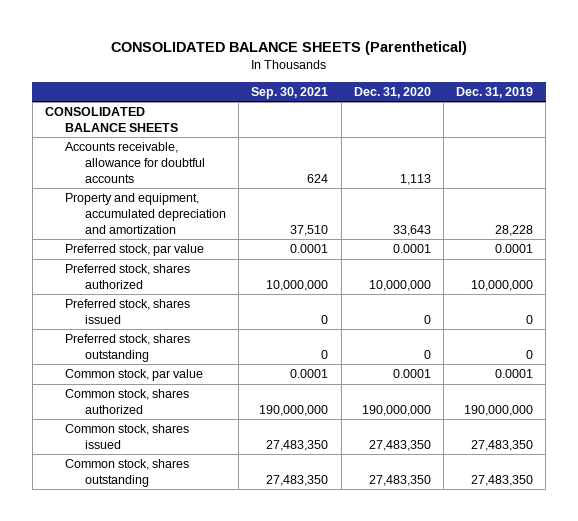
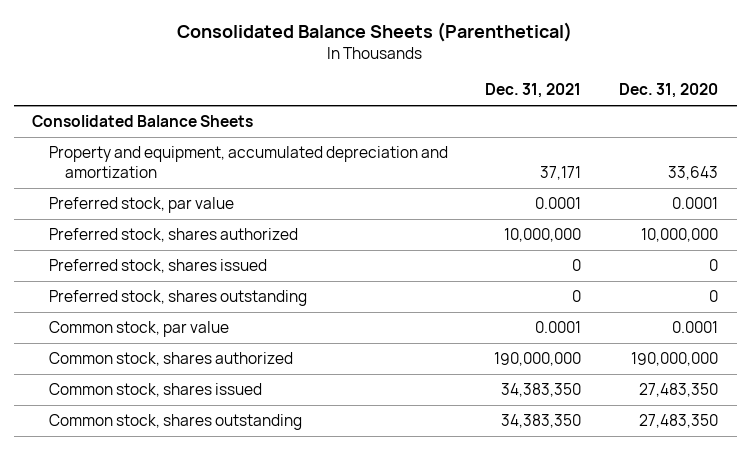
- CONSOLIDATED BALANCE SHEETS (Parenthetical)
+ Consolidated Balance Sheets (Parenthetical)
- | Sep. 30, 2021 | Dec. 31, 2020 | Dec. 31, 2019
+ | Dec. 31, 2021 | Dec. 31, 2020
- CONSOLIDATED BALANCE SHEETS
- Accounts receivable, allowance for doubtful accounts | 624 | 1,113 |
+ Consolidated Balance Sheets

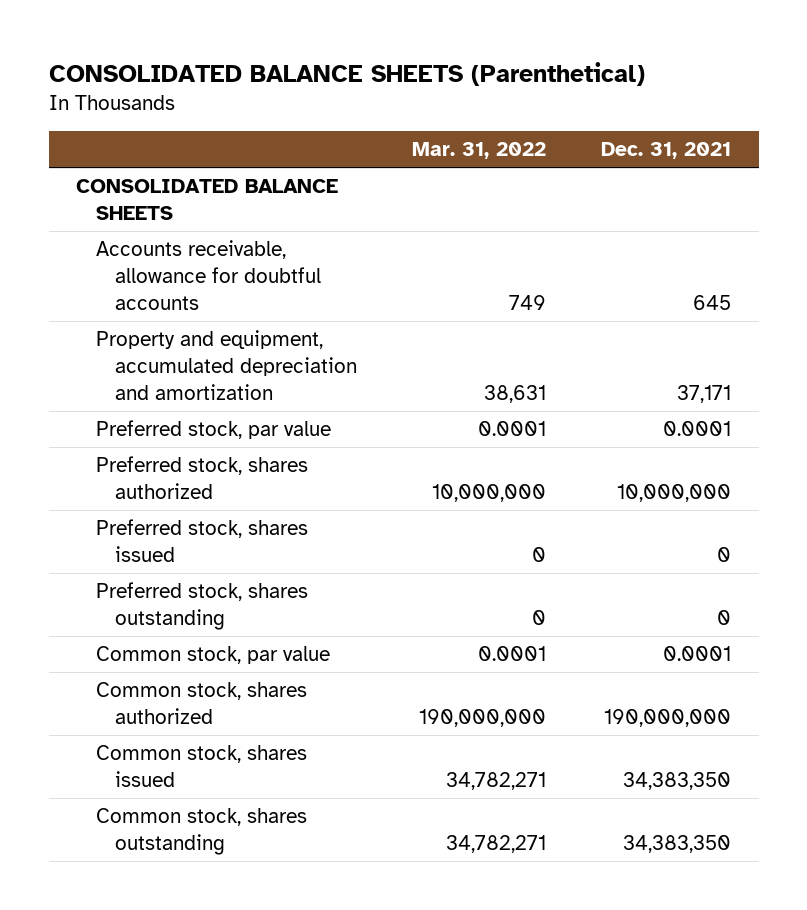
- Consolidated Balance Sheets (Parenthetical)
+ CONSOLIDATED BALANCE SHEETS (Parenthetical)
- | Dec. 31, 2021 | Dec. 31, 2020
+ | Mar. 31, 2022 | Dec. 31, 2021
- Consolidated Balance Sheets
+ CONSOLIDATED BALANCE SHEETS
+ Accounts receivable, allowance for doubtful accounts | 749 | 645

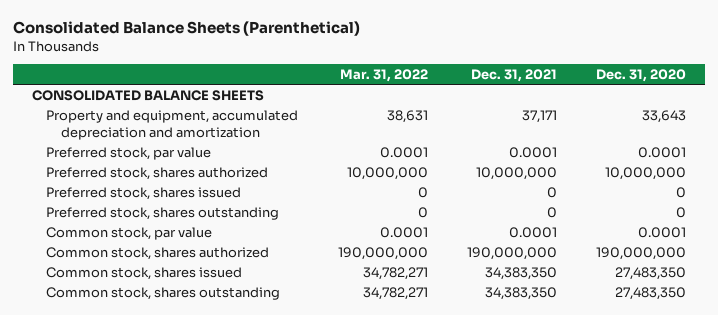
- CONSOLIDATED BALANCE SHEETS (Parenthetical)
+ Consolidated Balance Sheets (Parenthetical)
- | Mar. 31, 2022 | Dec. 31, 2021
+ | Mar. 31, 2022 | Dec. 31, 2021 | Dec. 31, 2020
- Accounts receivable, allowance for doubtful accounts | 749 | 645

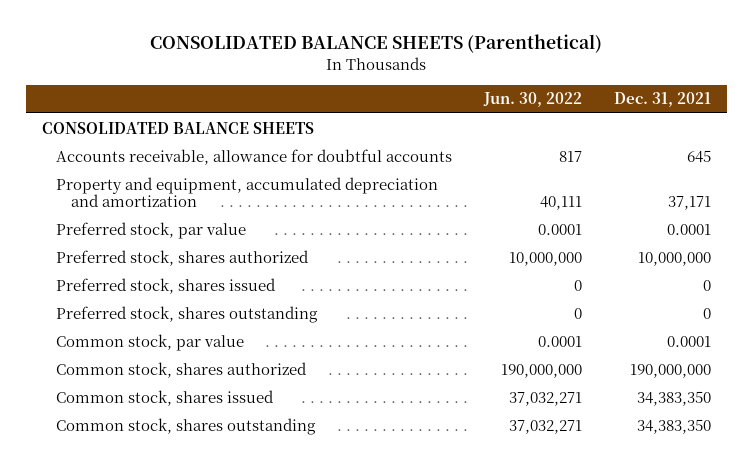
- Consolidated Balance Sheets (Parenthetical)
+ CONSOLIDATED BALANCE SHEETS (Parenthetical)
- | Mar. 31, 2022 | Dec. 31, 2021 | Dec. 31, 2020
+ | Jun. 30, 2022 | Dec. 31, 2021
+ Accounts receivable, allowance for doubtful accounts | 817 | 645

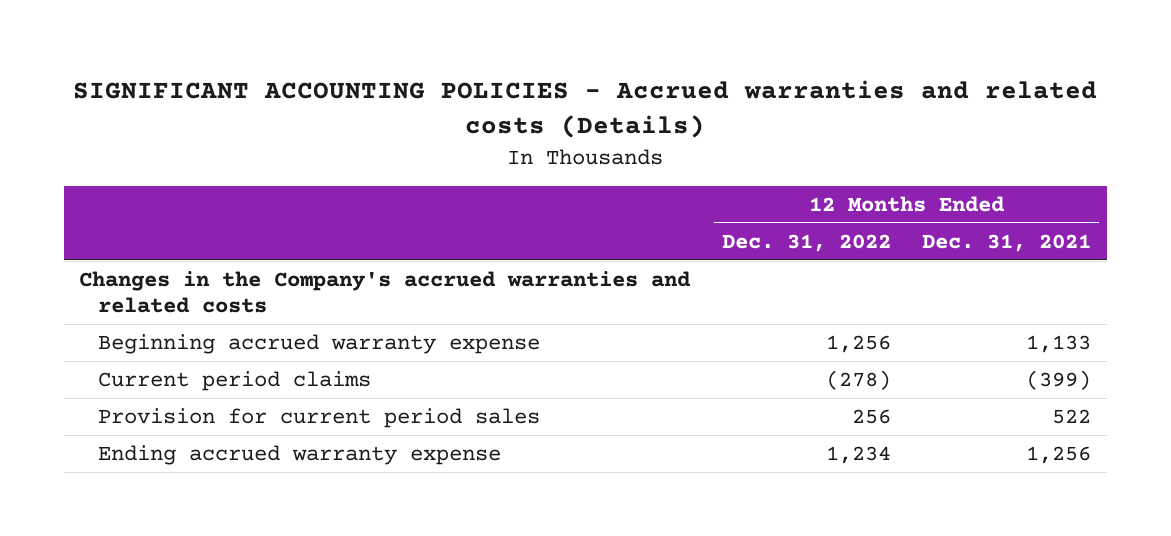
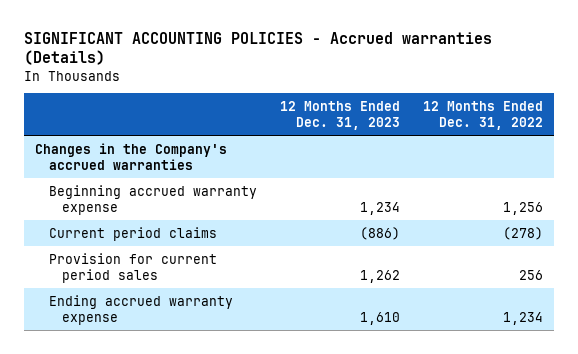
- SIGNIFICANT ACCOUNTING POLICIES - Accrued warranties and related costs (Details)
+ SIGNIFICANT ACCOUNTING POLICIES - Accrued warranties (Details)
- | 12 Months Ended Dec. 31, 2022 | 12 Months Ended Dec. 31, 2021
+ | 12 Months Ended Dec. 31, 2023 | 12 Months Ended Dec. 31, 2022
- Changes in the Company's accrued warranties and related costs
+ Changes in the Company's accrued warranties

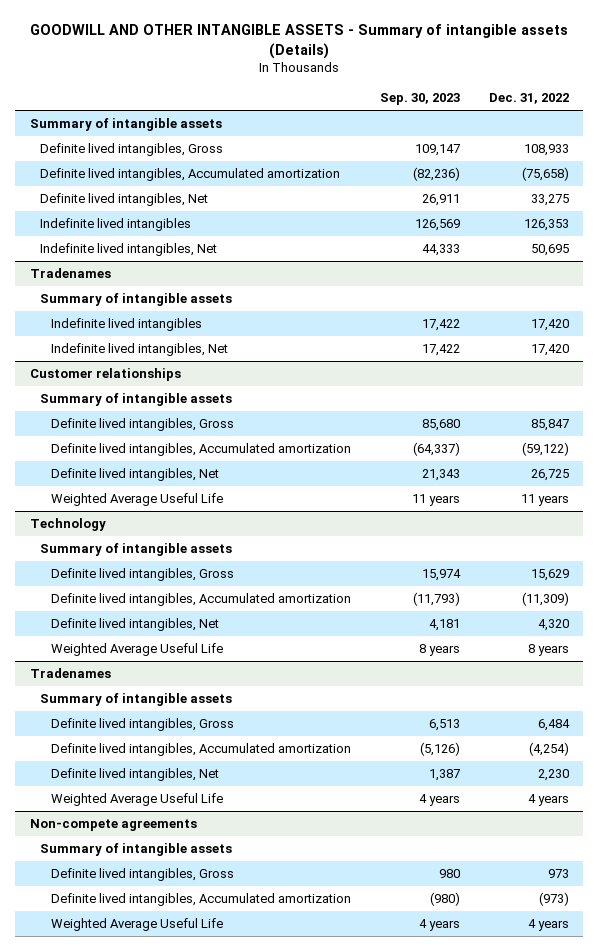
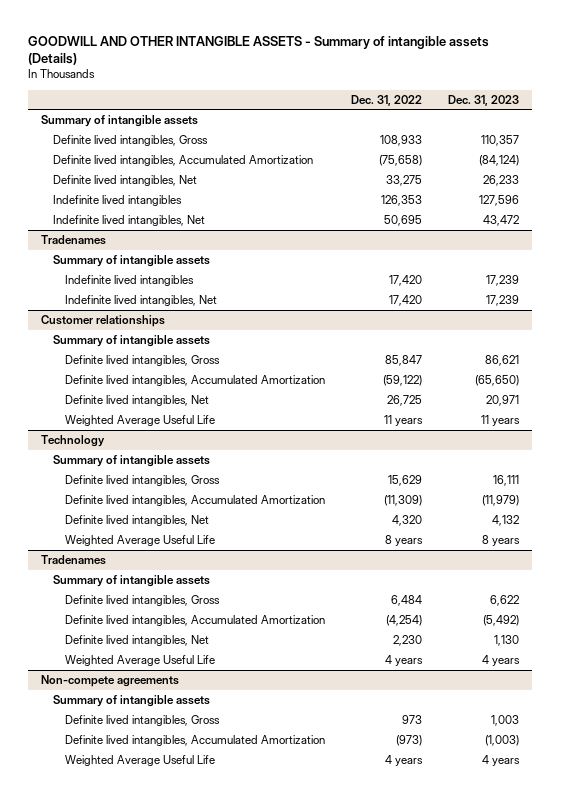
- | Sep. 30, 2023 | Dec. 31, 2022
+ | Dec. 31, 2022 | Dec. 31, 2023
- Definite lived intangibles, Accumulated amortization | (82,236) | (75,658)
+ Definite lived intangibles, Accumulated Amortization | (75,658) | (84,124)
@ Customer relationships
- Definite lived intangibles, Accumulated amortization | (64,337) | (59,122)
+ Definite lived intangibles, Accumulated Amortization | (59,122) | (65,650)
@ Technology
- Definite lived intangibles, Accumulated amortization | (11,793) | (11,309)
+ Definite lived intangibles, Accumulated Amortization | (11,309) | (11,979)
@ Tradenames
- Definite lived intangibles, Accumulated amortization | (5,126) | (4,254)
+ Definite lived intangibles, Accumulated Amortization | (4,254) | (5,492)
@ Non-compete agreements
- Definite lived intangibles, Accumulated amortization | (980) | (973)
+ Definite lived intangibles, Accumulated Amortization | (973) | (1,003)

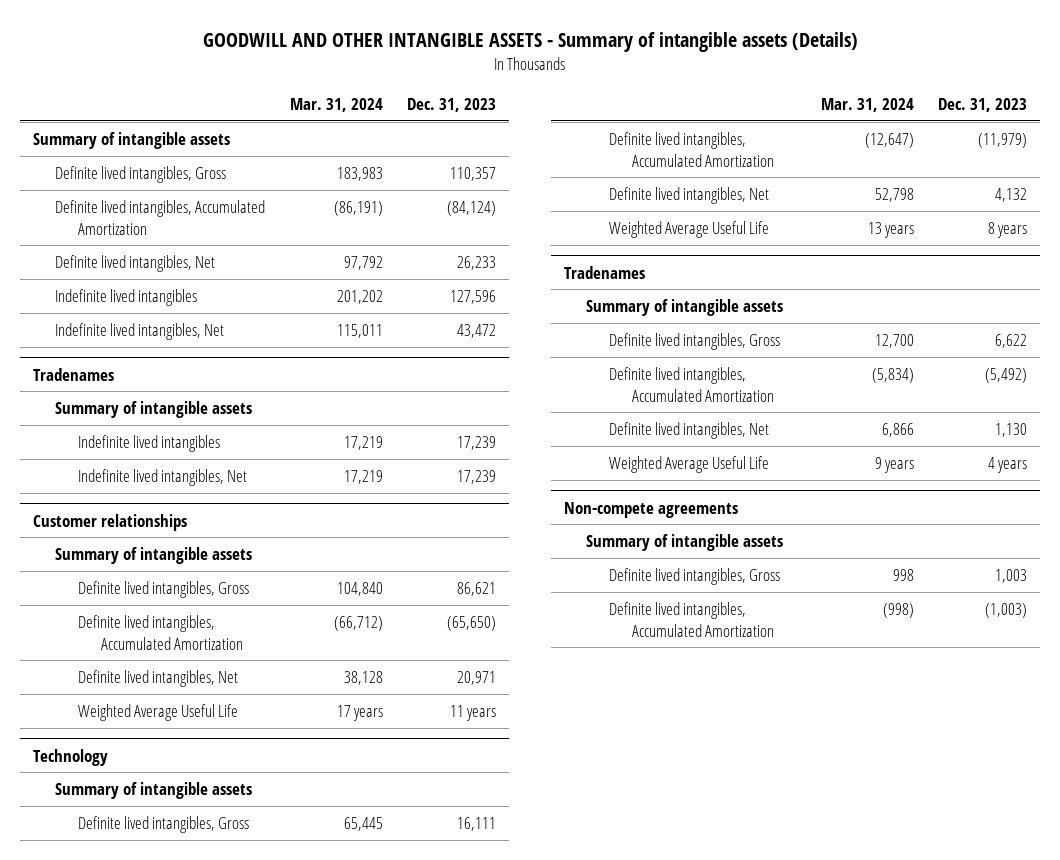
- | Dec. 31, 2022 | Dec. 31, 2023
+ | Mar. 31, 2024 | Dec. 31, 2023
@ Non-compete agreements
- Weighted Average Useful Life | 4 years | 4 years

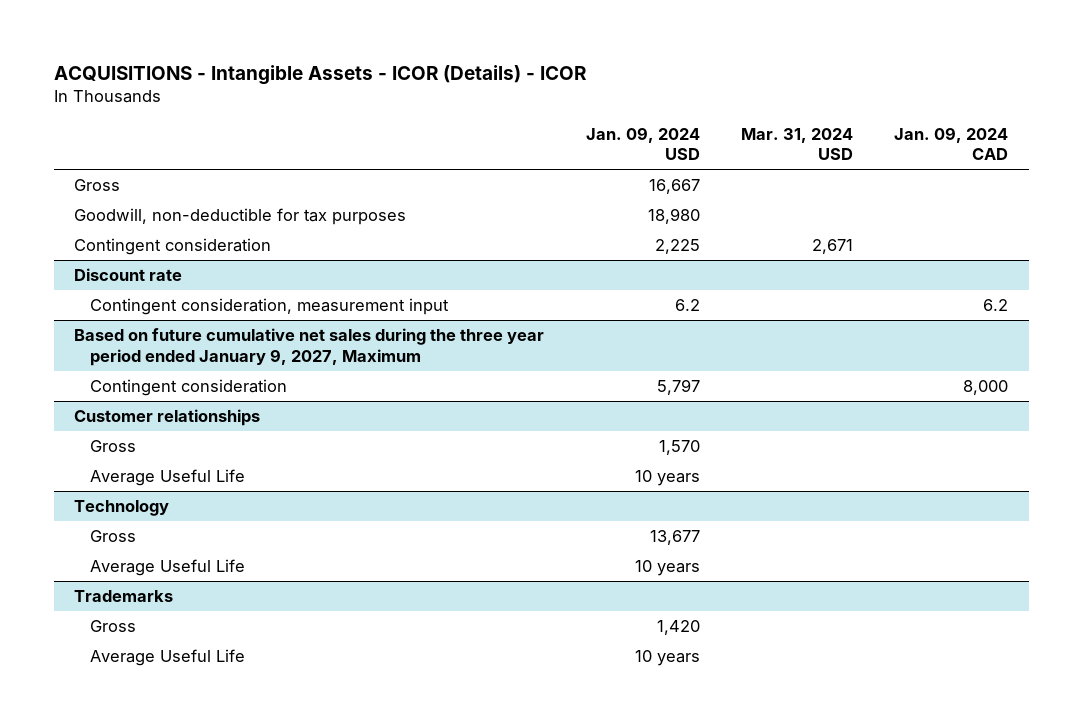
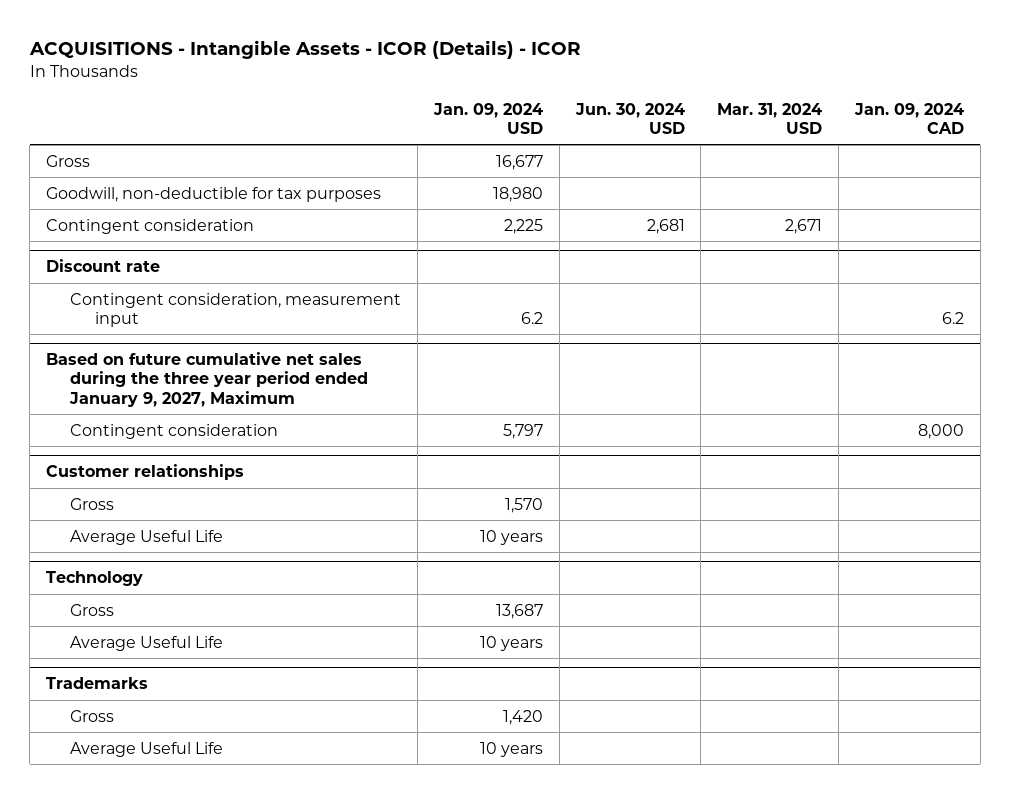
- | Jan. 09, 2024 USD | Mar. 31, 2024 USD | Jan. 09, 2024 CAD
+ | Jan. 09, 2024 USD | Jun. 30, 2024 USD | Mar. 31, 2024 USD | Jan. 09, 2024 CAD
- Gross | 16,667 | |
+ Gross | 16,677 | | |
@ Technology
- Gross | 13,677 | |
+ Gross | 13,687 | | |

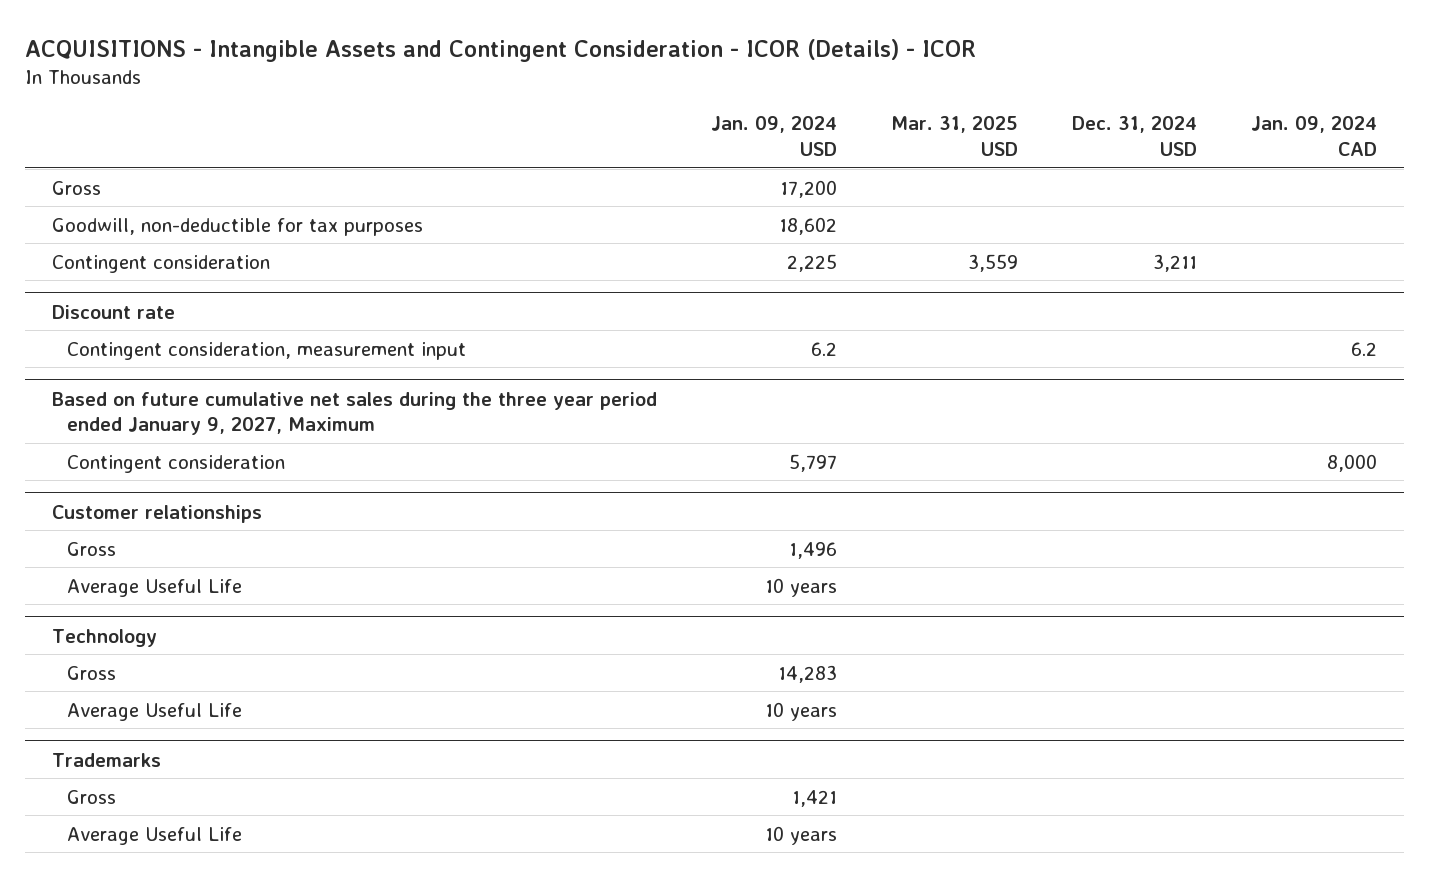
- ACQUISITIONS - Intangible Assets - ICOR (Details) - ICOR
+ ACQUISITIONS - Intangible Assets and Contingent Consideration - ICOR (Details) - ICOR
- | Jan. 09, 2024 USD | Jun. 30, 2024 USD | Mar. 31, 2024 USD | Jan. 09, 2024 CAD
+ | Jan. 09, 2024 USD | Mar. 31, 2025 USD | Dec. 31, 2024 USD | Jan. 09, 2024 CAD
- Gross | 16,677 | | |
- Goodwill, non-deductible for tax purposes | 18,980 | | |
+ Gross | 17,200 | | |
+ Goodwill, non-deductible for tax purposes | 18,602 | | |
@ Customer relationships
- Gross | 1,570 | | |
+ Gross | 1,496 | | |
@ Technology
- Gross | 13,687 | | |
+ Gross | 14,283 | | |
@ Trademarks
- Gross | 1,420 | | |
+ Gross | 1,421 | | |

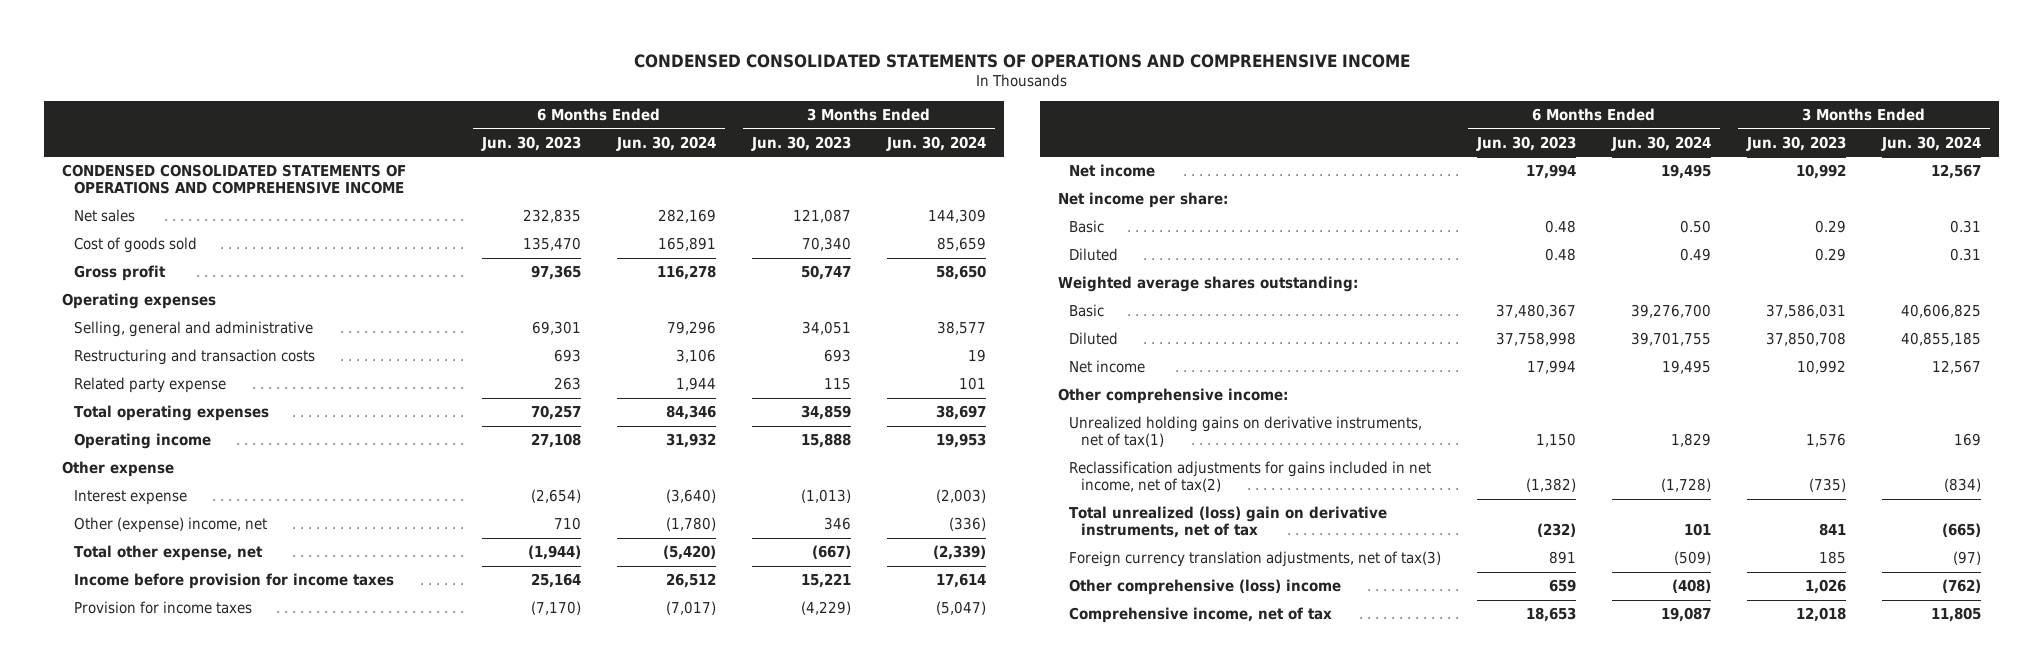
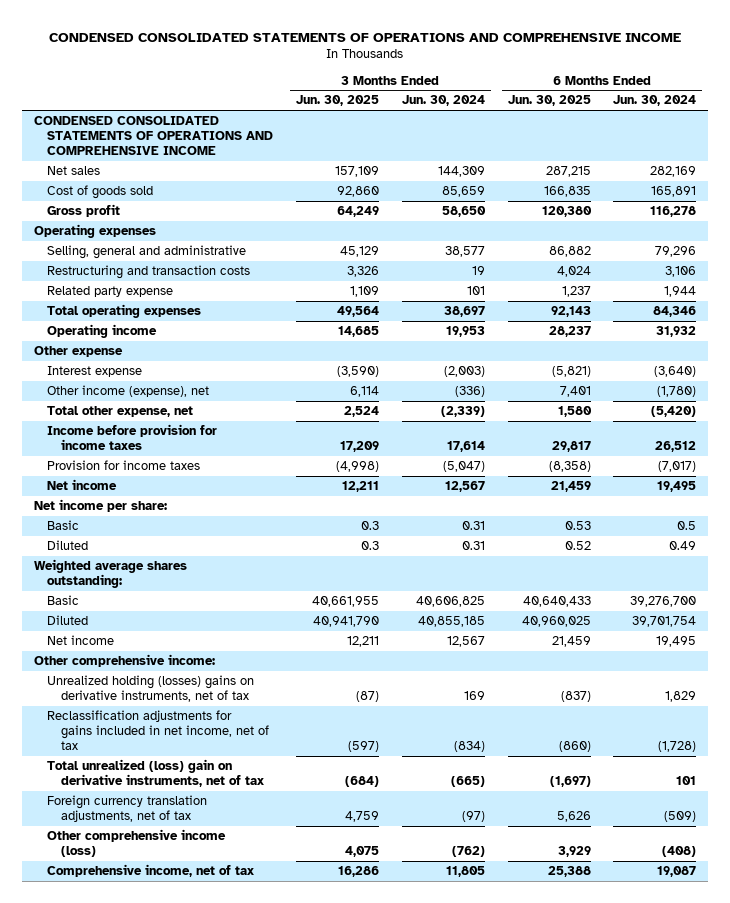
- | 6 Months Ended Jun. 30, 2023 | 6 Months Ended Jun. 30, 2024 | 3 Months Ended Jun. 30, 2023 | 3 Months Ended Jun. 30, 2024
+ | 3 Months Ended Jun. 30, 2025 | 3 Months Ended Jun. 30, 2024 | 6 Months Ended Jun. 30, 2025 | 6 Months Ended Jun. 30, 2024
- Other (expense) income, net | 710 | (1,780) | 346 | (336)
+ Other income (expense), net | 6,114 | (336) | 7,401 | (1,780)
- Basic | 0.48 | 0.50 | 0.29 | 0.31
+ Basic | 0.3 | 0.31 | 0.53 | 0.5
- Diluted | 37,758,998 | 39,701,755 | 37,850,708 | 40,855,185
+ Diluted | 40,941,790 | 40,855,185 | 40,960,025 | 39,701,754
- Unrealized holding gains on derivative instruments, net of tax(1) | 1,150 | 1,829 | 1,576 | 169
- Reclassification adjustments for gains included in net income, net of tax(2) | (1,382) | (1,728) | (735) | (834)
+ Unrealized holding (losses) gains on derivative instruments, net of tax | (87) | 169 | (837) | 1,829
+ Reclassification adjustments for gains included in net income, net of tax | (597) | (834) | (860) | (1,728)
- Foreign currency translation adjustments, net of tax(3) | 891 | (509) | 185 | (97)
- Other comprehensive (loss) income | 659 | (408) | 1,026 | (762)
+ Foreign currency translation adjustments, net of tax | 4,759 | (97) | 5,626 | (509)
+ Other comprehensive income (loss) | 4,075 | (762) | 3,929 | (408)

